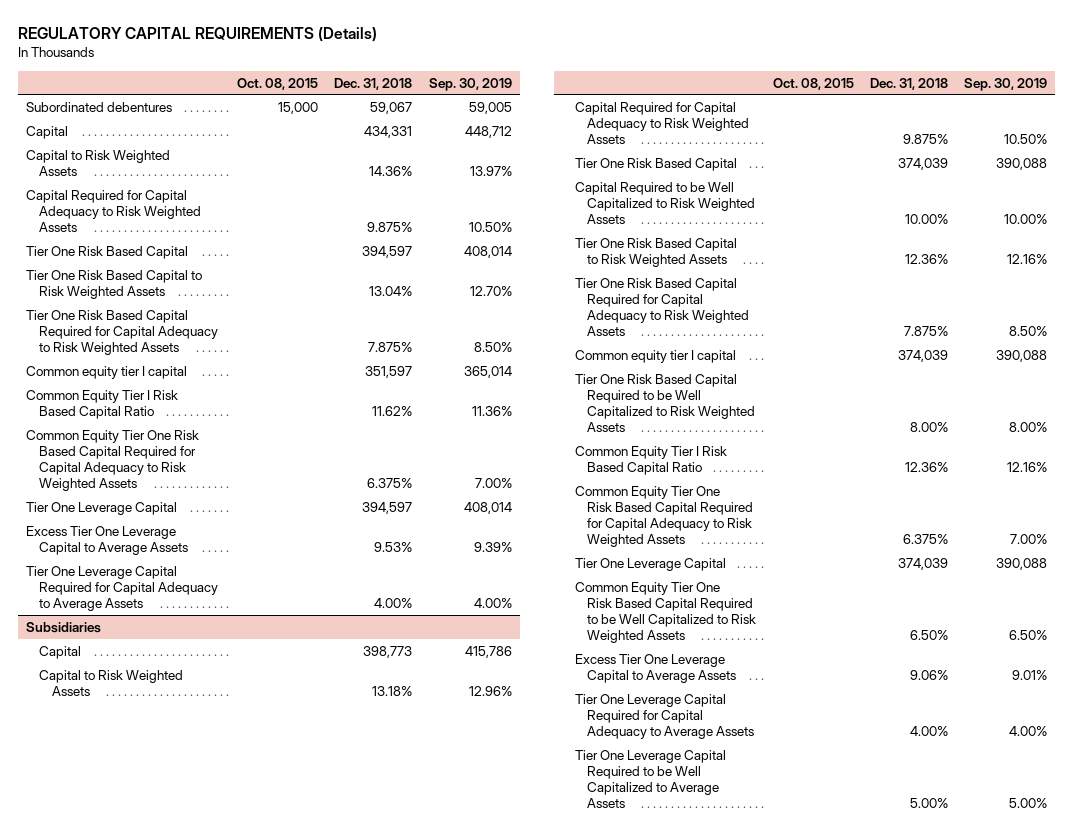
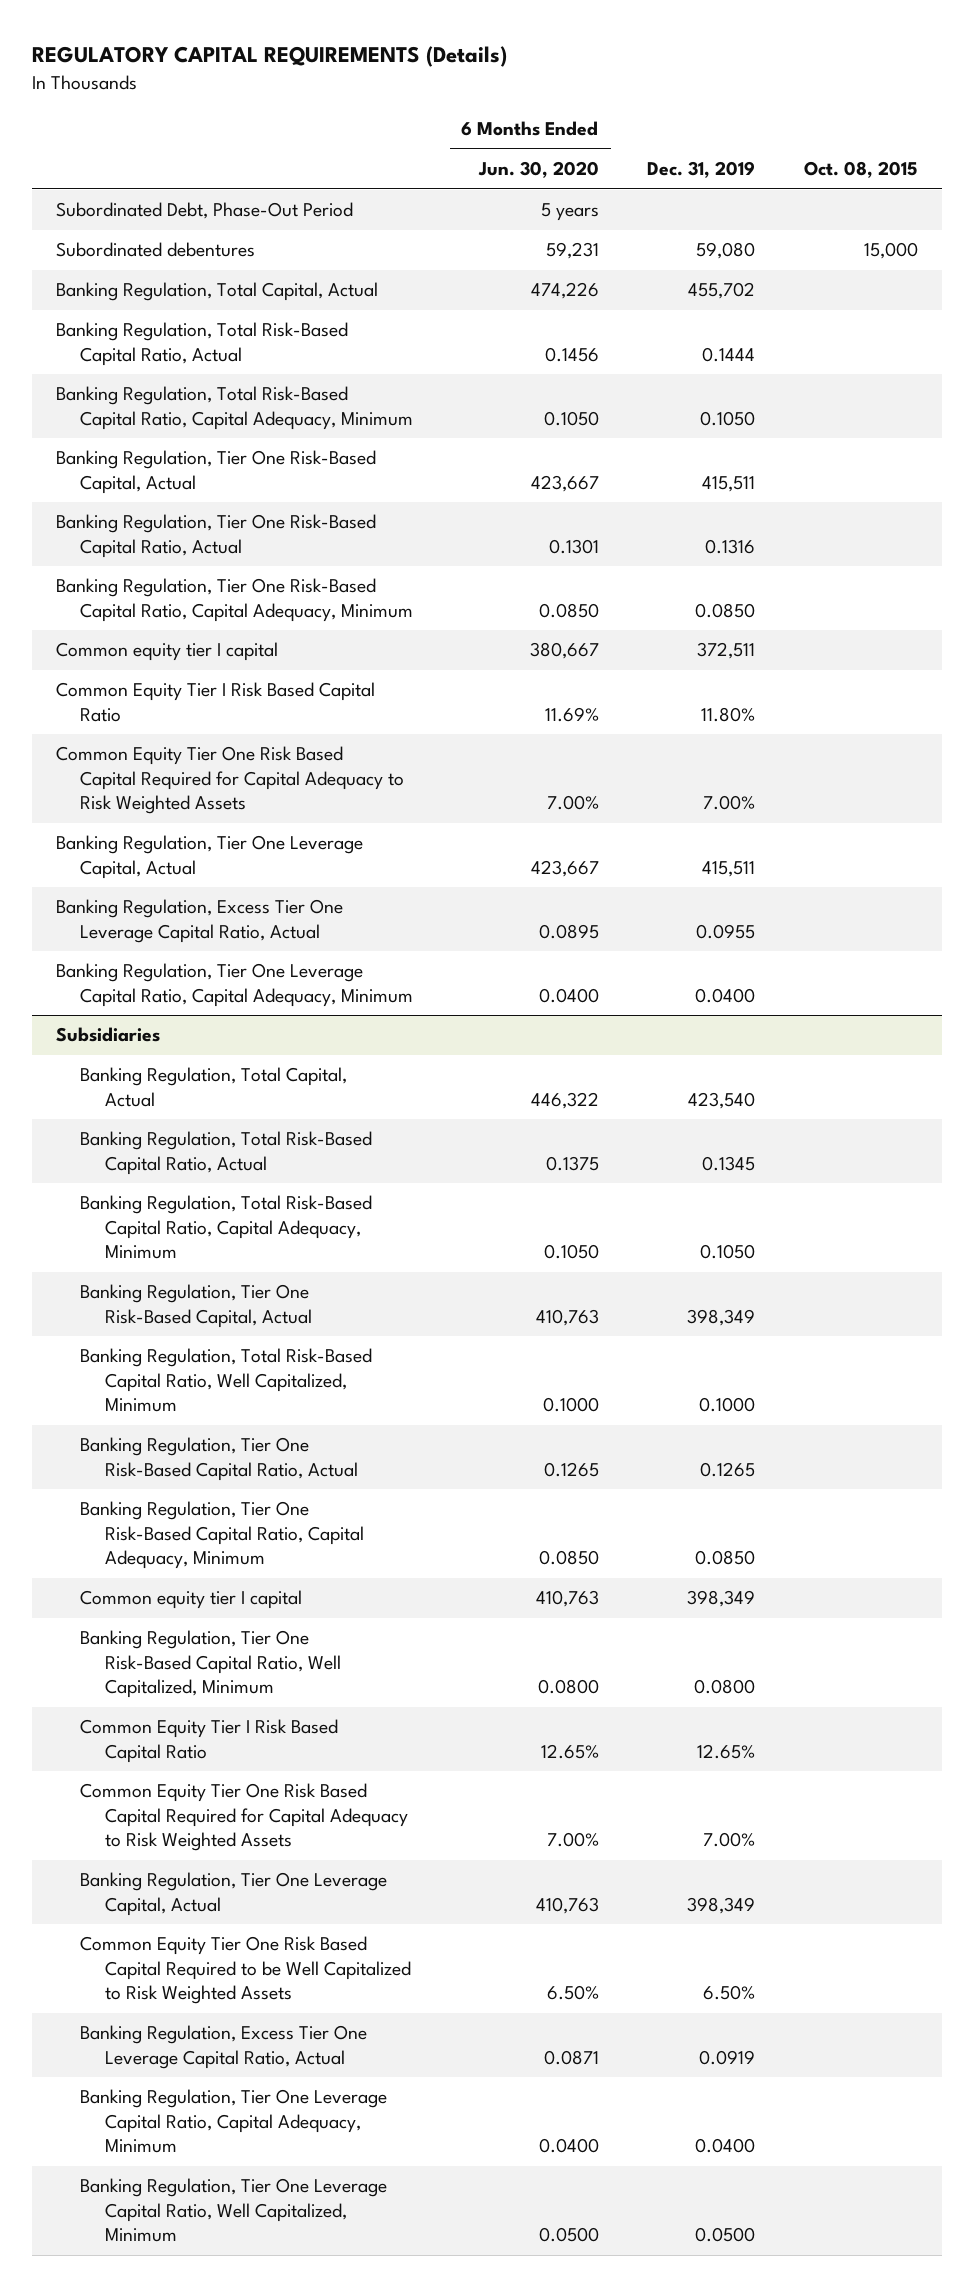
- | Oct. 08, 2015 | Dec. 31, 2018 | Sep. 30, 2019
+ | 6 Months Ended Jun. 30, 2020 | Dec. 31, 2019 | Oct. 08, 2015
+ Subordinated Debt, Phase-Out Period | 5 years | |
- Capital | | 434,331 | 448,712
- Capital to Risk Weighted Assets | | 14.36% | 13.97%
- Capital Required for Capital Adequacy to Risk Weighted Assets | | 9.875% | 10.50%
- Tier One Risk Based Capital | | 394,597 | 408,014
- Tier One Risk Based Capital to Risk Weighted Assets | | 13.04% | 12.70%
- Tier One Risk Based Capital Required for Capital Adequacy to Risk Weighted Assets | | 7.875% | 8.50%
+ Banking Regulation, Total Capital, Actual | 474,226 | 455,702 |
+ Banking Regulation, Total Risk-Based Capital Ratio, Actual | 0.1456 | 0.1444 |
+ Banking Regulation, Total Risk-Based Capital Ratio, Capital Adequacy, Minimum | 0.1050 | 0.1050 |
+ Banking Regulation, Tier One Risk-Based Capital, Actual | 423,667 | 415,511 |
+ Banking Regulation, Tier One Risk-Based Capital Ratio, Actual | 0.1301 | 0.1316 |
+ Banking Regulation, Tier One Risk-Based Capital Ratio, Capital Adequacy, Minimum | 0.0850 | 0.0850 |
- Tier One Leverage Capital | | 394,597 | 408,014
- Excess Tier One Leverage Capital to Average Assets | | 9.53% | 9.39%
- Tier One Leverage Capital Required for Capital Adequacy to Average Assets | | 4.00% | 4.00%
+ Banking Regulation, Tier One Leverage Capital, Actual | 423,667 | 415,511 |
+ Banking Regulation, Excess Tier One Leverage Capital Ratio, Actual | 0.0895 | 0.0955 |
+ Banking Regulation, Tier One Leverage Capital Ratio, Capital Adequacy, Minimum | 0.0400 | 0.0400 |
@ Subsidiaries
- Capital | | 398,773 | 415,786
- Capital to Risk Weighted Assets | | 13.18% | 12.96%
- Capital Required for Capital Adequacy to Risk Weighted Assets | | 9.875% | 10.50%
- Tier One Risk Based Capital | | 374,039 | 390,088
- Capital Required to be Well Capitalized to Risk Weighted Assets | | 10.00% | 10.00%
- Tier One Risk Based Capital to Risk Weighted Assets | | 12.36% | 12.16%
- Tier One Risk Based Capital Required for Capital Adequacy to Risk Weighted Assets | | 7.875% | 8.50%
+ Banking Regulation, Total Capital, Actual | 446,322 | 423,540 |
+ Banking Regulation, Total Risk-Based Capital Ratio, Actual | 0.1375 | 0.1345 |
+ Banking Regulation, Total Risk-Based Capital Ratio, Capital Adequacy, Minimum | 0.1050 | 0.1050 |
+ Banking Regulation, Tier One Risk-Based Capital, Actual | 410,763 | 398,349 |
+ Banking Regulation, Total Risk-Based Capital Ratio, Well Capitalized, Minimum | 0.1000 | 0.1000 |
+ Banking Regulation, Tier One Risk-Based Capital Ratio, Actual | 0.1265 | 0.1265 |
+ Banking Regulation, Tier One Risk-Based Capital Ratio, Capital Adequacy, Minimum | 0.0850 | 0.0850 |
- Tier One Risk Based Capital Required to be Well Capitalized to Risk Weighted Assets | | 8.00% | 8.00%
+ Banking Regulation, Tier One Risk-Based Capital Ratio, Well Capitalized, Minimum | 0.0800 | 0.0800 |
- Tier One Leverage Capital | | 374,039 | 390,088
+ Banking Regulation, Tier One Leverage Capital, Actual | 410,763 | 398,349 |
- Excess Tier One Leverage Capital to Average Assets | | 9.06% | 9.01%
- Tier One Leverage Capital Required for Capital Adequacy to Average Assets | | 4.00% | 4.00%
- Tier One Leverage Capital Required to be Well Capitalized to Average Assets | | 5.00% | 5.00%
+ Banking Regulation, Excess Tier One Leverage Capital Ratio, Actual | 0.0871 | 0.0919 |
+ Banking Regulation, Tier One Leverage Capital Ratio, Capital Adequacy, Minimum | 0.0400 | 0.0400 |
+ Banking Regulation, Tier One Leverage Capital Ratio, Well Capitalized, Minimum | 0.0500 | 0.0500 |

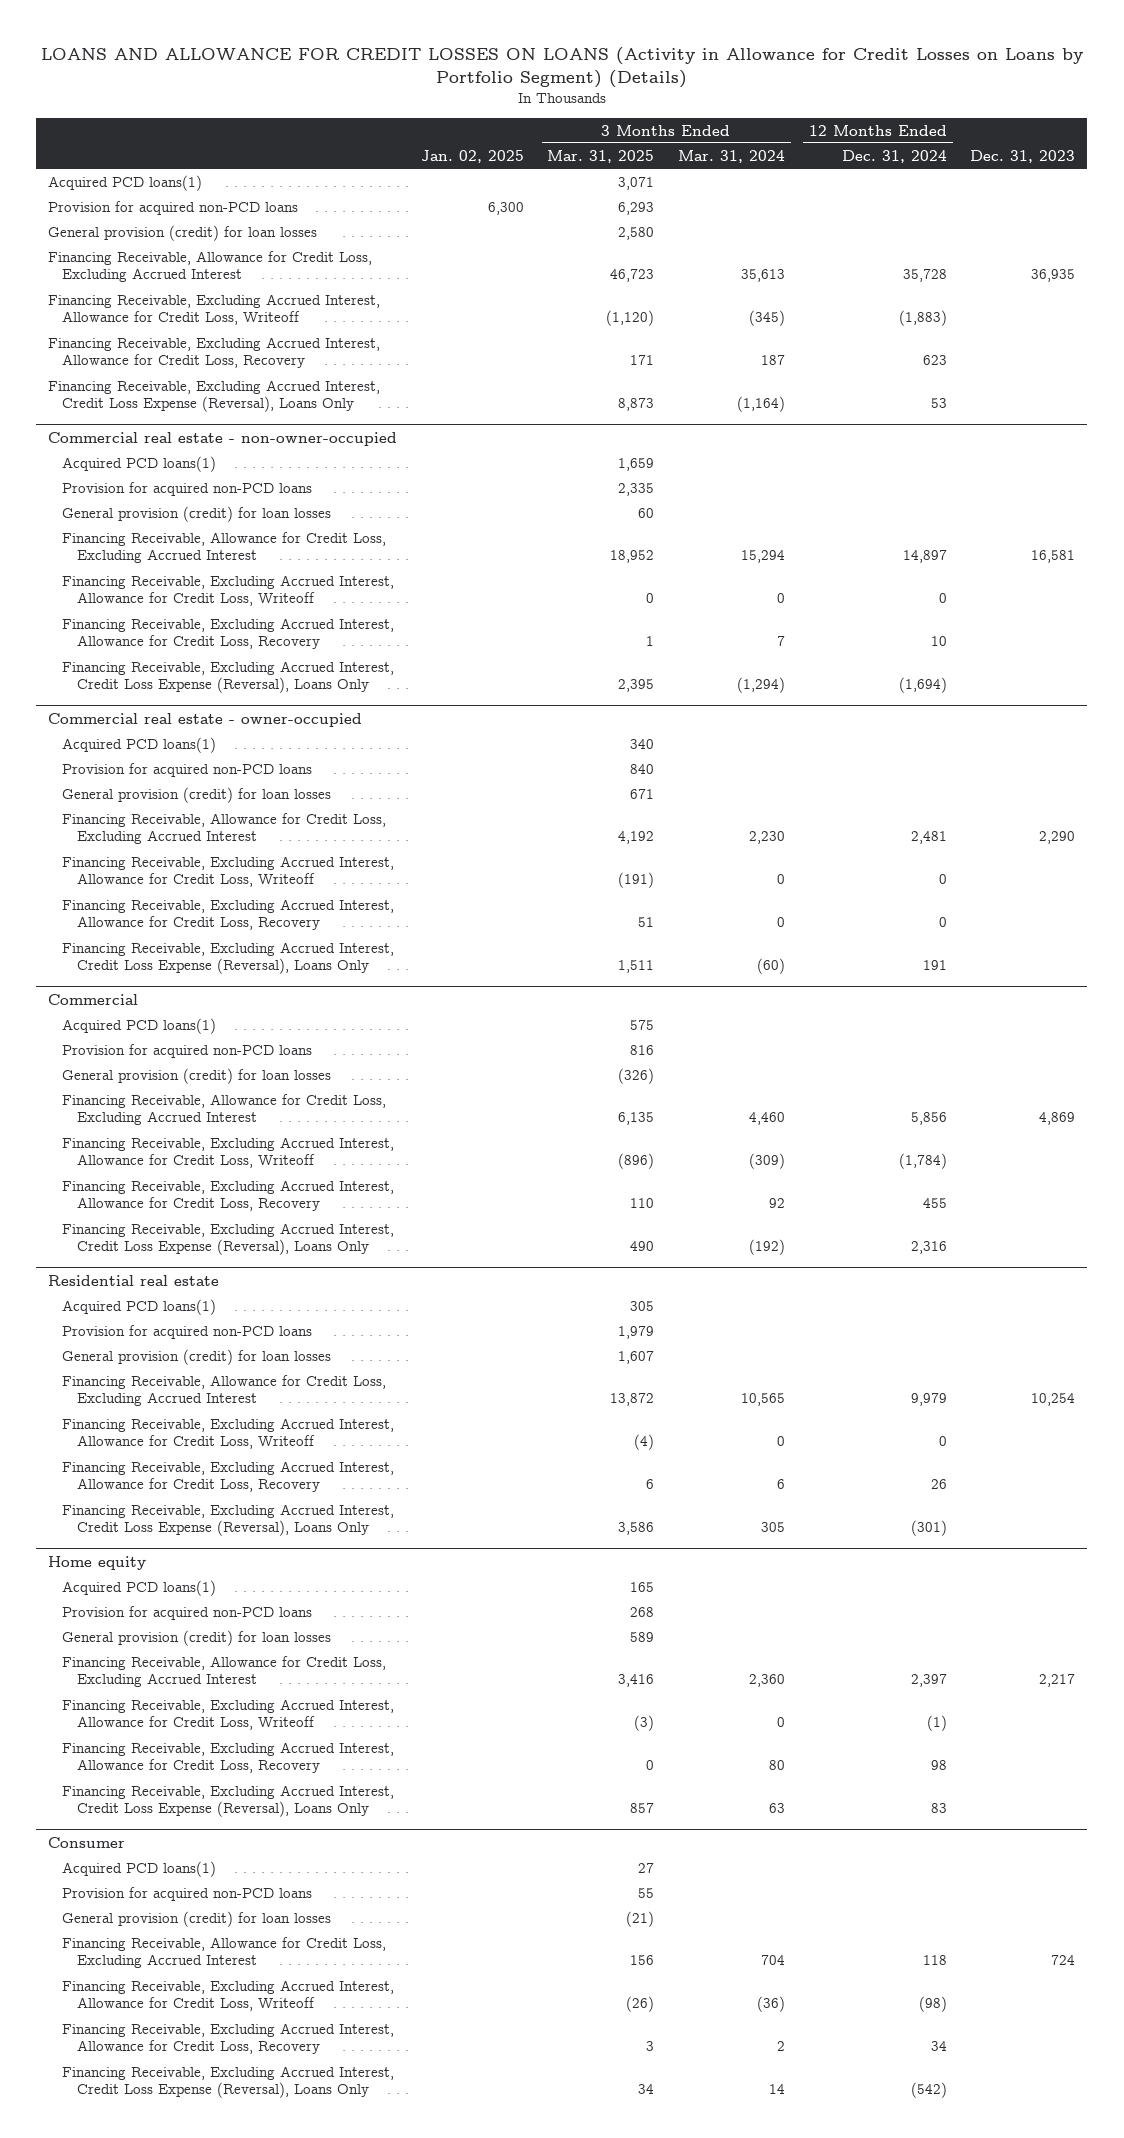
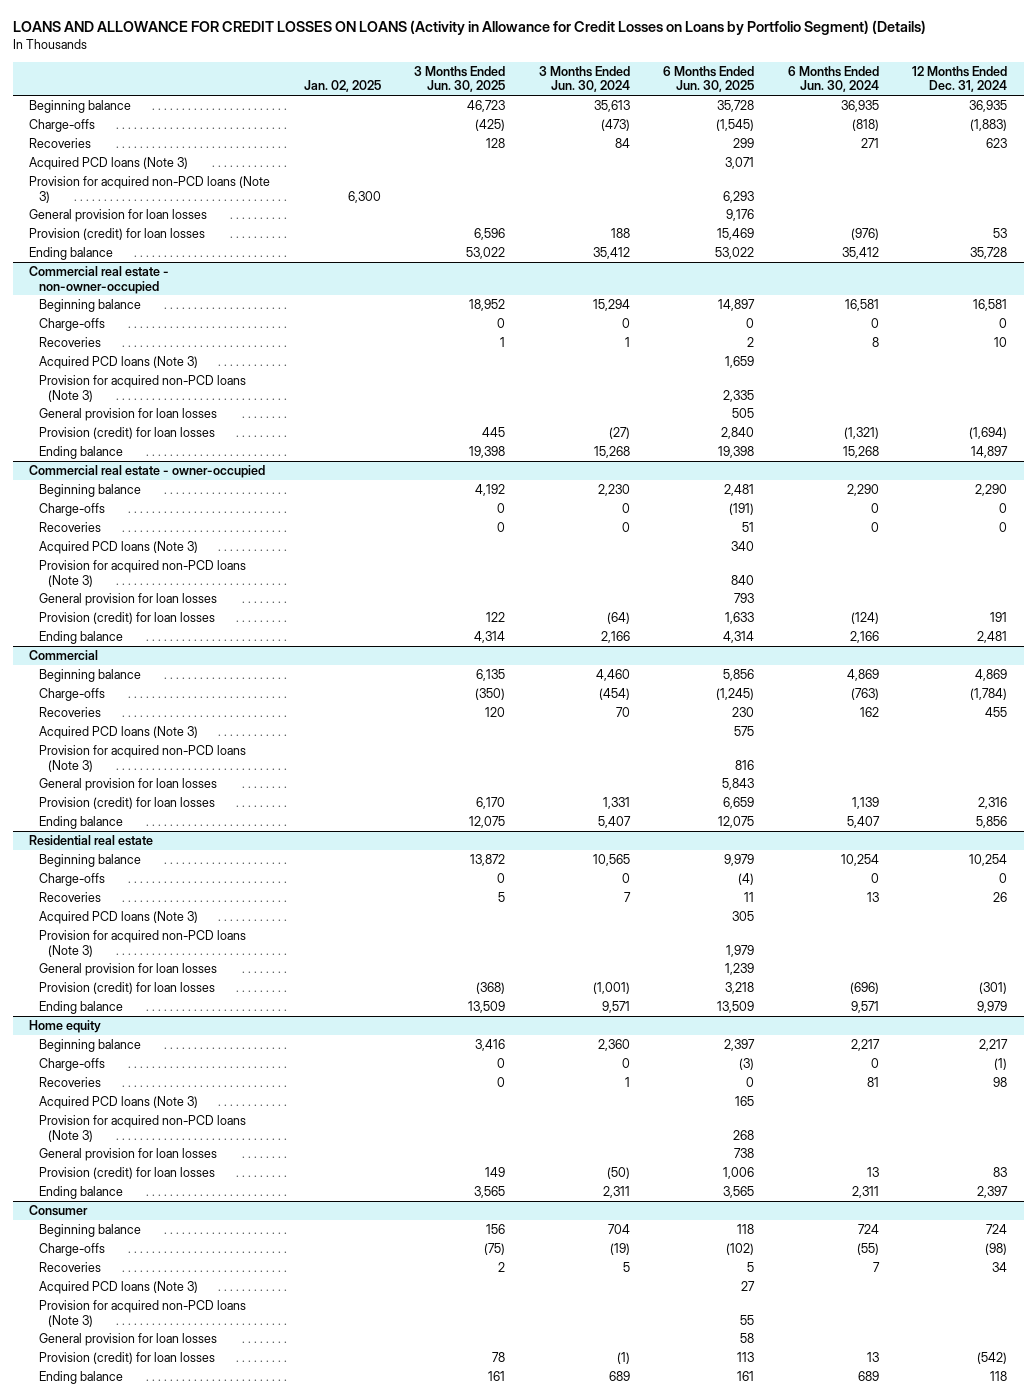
- | Jan. 02, 2025 | 3 Months Ended Mar. 31, 2025 | 3 Months Ended Mar. 31, 2024 | 12 Months Ended Dec. 31, 2024 | Dec. 31, 2023
+ | Jan. 02, 2025 | 3 Months Ended Jun. 30, 2025 | 3 Months Ended Jun. 30, 2024 | 6 Months Ended Jun. 30, 2025 | 6 Months Ended Jun. 30, 2024 | 12 Months Ended Dec. 31, 2024
- Acquired PCD loans(1) | | 3,071 | | |
- Provision for acquired non-PCD loans | 6,300 | 6,293 | | |
- General provision (credit) for loan losses | | 2,580 | | |
- Financing Receivable, Allowance for Credit Loss, Excluding Accrued Interest | | 46,723 | 35,613 | 35,728 | 36,935
- Financing Receivable, Excluding Accrued Interest, Allowance for Credit Loss, Writeoff | | (1,120) | (345) | (1,883) |
- Financing Receivable, Excluding Accrued Interest, Allowance for Credit Loss, Recovery | | 171 | 187 | 623 |
- Financing Receivable, Excluding Accrued Interest, Credit Loss Expense (Reversal), Loans Only | | 8,873 | (1,164) | 53 |
+ Beginning balance | | 46,723 | 35,613 | 35,728 | 36,935 | 36,935
+ Charge-offs | | (425) | (473) | (1,545) | (818) | (1,883)
+ Recoveries | | 128 | 84 | 299 | 271 | 623
+ Acquired PCD loans (Note 3) | | | | 3,071 | |
+ Provision for acquired non-PCD loans (Note 3) | 6,300 | | | 6,293 | |
+ General provision for loan losses | | | | 9,176 | |
+ Provision (credit) for loan losses | | 6,596 | 188 | 15,469 | (976) | 53
+ Ending balance | | 53,022 | 35,412 | 53,022 | 35,412 | 35,728
@ Commercial real estate - non-owner-occupied
- Acquired PCD loans(1) | | 1,659 | | |
- Provision for acquired non-PCD loans | | 2,335 | | |
- General provision (credit) for loan losses | | 60 | | |
- Financing Receivable, Allowance for Credit Loss, Excluding Accrued Interest | | 18,952 | 15,294 | 14,897 | 16,581
- Financing Receivable, Excluding Accrued Interest, Allowance for Credit Loss, Writeoff | | 0 | 0 | 0 |
- Financing Receivable, Excluding Accrued Interest, Allowance for Credit Loss, Recovery | | 1 | 7 | 10 |
- Financing Receivable, Excluding Accrued Interest, Credit Loss Expense (Reversal), Loans Only | | 2,395 | (1,294) | (1,694) |
+ Beginning balance | | 18,952 | 15,294 | 14,897 | 16,581 | 16,581
+ Charge-offs | | 0 | 0 | 0 | 0 | 0
+ Recoveries | | 1 | 1 | 2 | 8 | 10
+ Acquired PCD loans (Note 3) | | | | 1,659 | |
+ Provision for acquired non-PCD loans (Note 3) | | | | 2,335 | |
+ General provision for loan losses | | | | 505 | |
+ Provision (credit) for loan losses | | 445 | (27) | 2,840 | (1,321) | (1,694)
+ Ending balance | | 19,398 | 15,268 | 19,398 | 15,268 | 14,897
@ Commercial real estate - owner-occupied
- Acquired PCD loans(1) | | 340 | | |
- Provision for acquired non-PCD loans | | 840 | | |
- General provision (credit) for loan losses | | 671 | | |
- Financing Receivable, Allowance for Credit Loss, Excluding Accrued Interest | | 4,192 | 2,230 | 2,481 | 2,290
- Financing Receivable, Excluding Accrued Interest, Allowance for Credit Loss, Writeoff | | (191) | 0 | 0 |
- Financing Receivable, Excluding Accrued Interest, Allowance for Credit Loss, Recovery | | 51 | 0 | 0 |
- Financing Receivable, Excluding Accrued Interest, Credit Loss Expense (Reversal), Loans Only | | 1,511 | (60) | 191 |
+ Beginning balance | | 4,192 | 2,230 | 2,481 | 2,290 | 2,290
+ Charge-offs | | 0 | 0 | (191) | 0 | 0
+ Recoveries | | 0 | 0 | 51 | 0 | 0
+ Acquired PCD loans (Note 3) | | | | 340 | |
+ Provision for acquired non-PCD loans (Note 3) | | | | 840 | |
+ General provision for loan losses | | | | 793 | |
+ Provision (credit) for loan losses | | 122 | (64) | 1,633 | (124) | 191
+ Ending balance | | 4,314 | 2,166 | 4,314 | 2,166 | 2,481
@ Commercial
- Acquired PCD loans(1) | | 575 | | |
- Provision for acquired non-PCD loans | | 816 | | |
- General provision (credit) for loan losses | | (326) | | |
- Financing Receivable, Allowance for Credit Loss, Excluding Accrued Interest | | 6,135 | 4,460 | 5,856 | 4,869
- Financing Receivable, Excluding Accrued Interest, Allowance for Credit Loss, Writeoff | | (896) | (309) | (1,784) |
- Financing Receivable, Excluding Accrued Interest, Allowance for Credit Loss, Recovery | | 110 | 92 | 455 |
- Financing Receivable, Excluding Accrued Interest, Credit Loss Expense (Reversal), Loans Only | | 490 | (192) | 2,316 |
+ Beginning balance | | 6,135 | 4,460 | 5,856 | 4,869 | 4,869
+ Charge-offs | | (350) | (454) | (1,245) | (763) | (1,784)
+ Recoveries | | 120 | 70 | 230 | 162 | 455
+ Acquired PCD loans (Note 3) | | | | 575 | |
+ Provision for acquired non-PCD loans (Note 3) | | | | 816 | |
+ General provision for loan losses | | | | 5,843 | |
+ Provision (credit) for loan losses | | 6,170 | 1,331 | 6,659 | 1,139 | 2,316
+ Ending balance | | 12,075 | 5,407 | 12,075 | 5,407 | 5,856
@ Residential real estate
- Acquired PCD loans(1) | | 305 | | |
- Provision for acquired non-PCD loans | | 1,979 | | |
- General provision (credit) for loan losses | | 1,607 | | |
- Financing Receivable, Allowance for Credit Loss, Excluding Accrued Interest | | 13,872 | 10,565 | 9,979 | 10,254
- Financing Receivable, Excluding Accrued Interest, Allowance for Credit Loss, Writeoff | | (4) | 0 | 0 |
- Financing Receivable, Excluding Accrued Interest, Allowance for Credit Loss, Recovery | | 6 | 6 | 26 |
- Financing Receivable, Excluding Accrued Interest, Credit Loss Expense (Reversal), Loans Only | | 3,586 | 305 | (301) |
+ Beginning balance | | 13,872 | 10,565 | 9,979 | 10,254 | 10,254
+ Charge-offs | | 0 | 0 | (4) | 0 | 0
+ Recoveries | | 5 | 7 | 11 | 13 | 26
+ Acquired PCD loans (Note 3) | | | | 305 | |
+ Provision for acquired non-PCD loans (Note 3) | | | | 1,979 | |
+ General provision for loan losses | | | | 1,239 | |
+ Provision (credit) for loan losses | | (368) | (1,001) | 3,218 | (696) | (301)
+ Ending balance | | 13,509 | 9,571 | 13,509 | 9,571 | 9,979
@ Home equity
- Acquired PCD loans(1) | | 165 | | |
- Provision for acquired non-PCD loans | | 268 | | |
- General provision (credit) for loan losses | | 589 | | |
- Financing Receivable, Allowance for Credit Loss, Excluding Accrued Interest | | 3,416 | 2,360 | 2,397 | 2,217
- Financing Receivable, Excluding Accrued Interest, Allowance for Credit Loss, Writeoff | | (3) | 0 | (1) |
- Financing Receivable, Excluding Accrued Interest, Allowance for Credit Loss, Recovery | | 0 | 80 | 98 |
- Financing Receivable, Excluding Accrued Interest, Credit Loss Expense (Reversal), Loans Only | | 857 | 63 | 83 |
+ Beginning balance | | 3,416 | 2,360 | 2,397 | 2,217 | 2,217
+ Charge-offs | | 0 | 0 | (3) | 0 | (1)
+ Recoveries | | 0 | 1 | 0 | 81 | 98
+ Acquired PCD loans (Note 3) | | | | 165 | |
+ Provision for acquired non-PCD loans (Note 3) | | | | 268 | |
+ General provision for loan losses | | | | 738 | |
+ Provision (credit) for loan losses | | 149 | (50) | 1,006 | 13 | 83
+ Ending balance | | 3,565 | 2,311 | 3,565 | 2,311 | 2,397
@ Consumer
- Acquired PCD loans(1) | | 27 | | |
- Provision for acquired non-PCD loans | | 55 | | |
- General provision (credit) for loan losses | | (21) | | |
- Financing Receivable, Allowance for Credit Loss, Excluding Accrued Interest | | 156 | 704 | 118 | 724
- Financing Receivable, Excluding Accrued Interest, Allowance for Credit Loss, Writeoff | | (26) | (36) | (98) |
- Financing Receivable, Excluding Accrued Interest, Allowance for Credit Loss, Recovery | | 3 | 2 | 34 |
- Financing Receivable, Excluding Accrued Interest, Credit Loss Expense (Reversal), Loans Only | | 34 | 14 | (542) |
+ Beginning balance | | 156 | 704 | 118 | 724 | 724
+ Charge-offs | | (75) | (19) | (102) | (55) | (98)
+ Recoveries | | 2 | 5 | 5 | 7 | 34
+ Acquired PCD loans (Note 3) | | | | 27 | |
+ Provision for acquired non-PCD loans (Note 3) | | | | 55 | |
+ General provision for loan losses | | | | 58 | |
+ Provision (credit) for loan losses | | 78 | (1) | 113 | 13 | (542)
+ Ending balance | | 161 | 689 | 161 | 689 | 118

